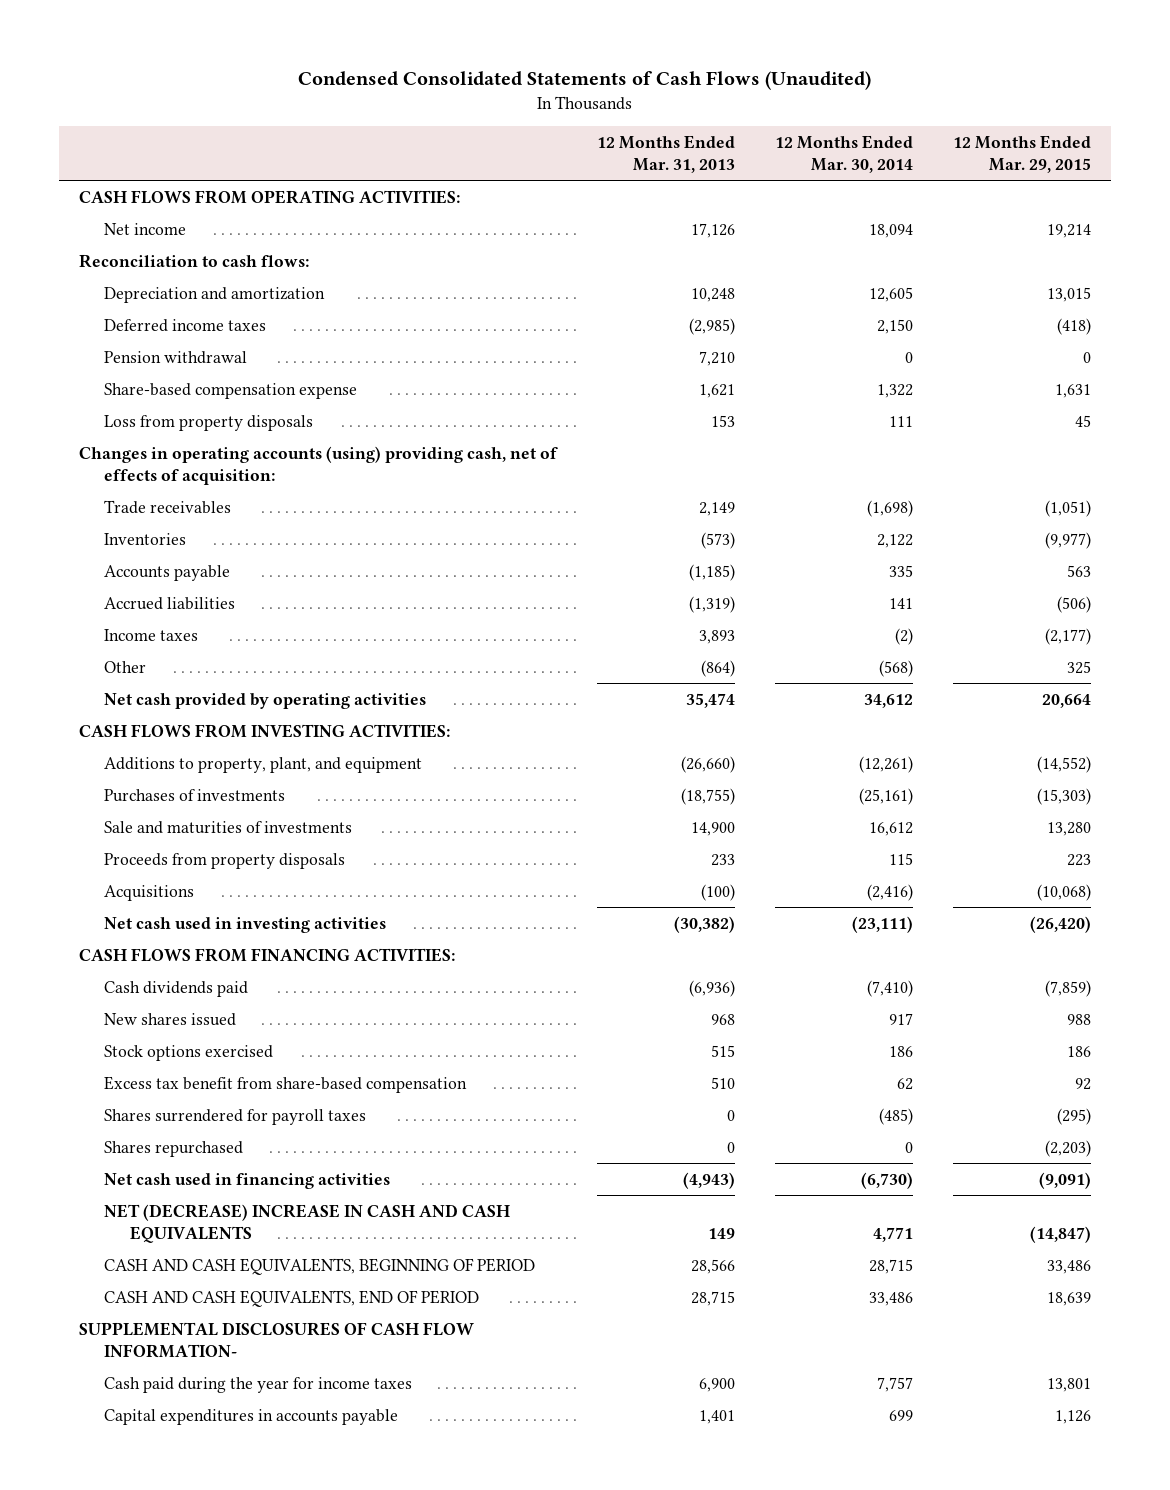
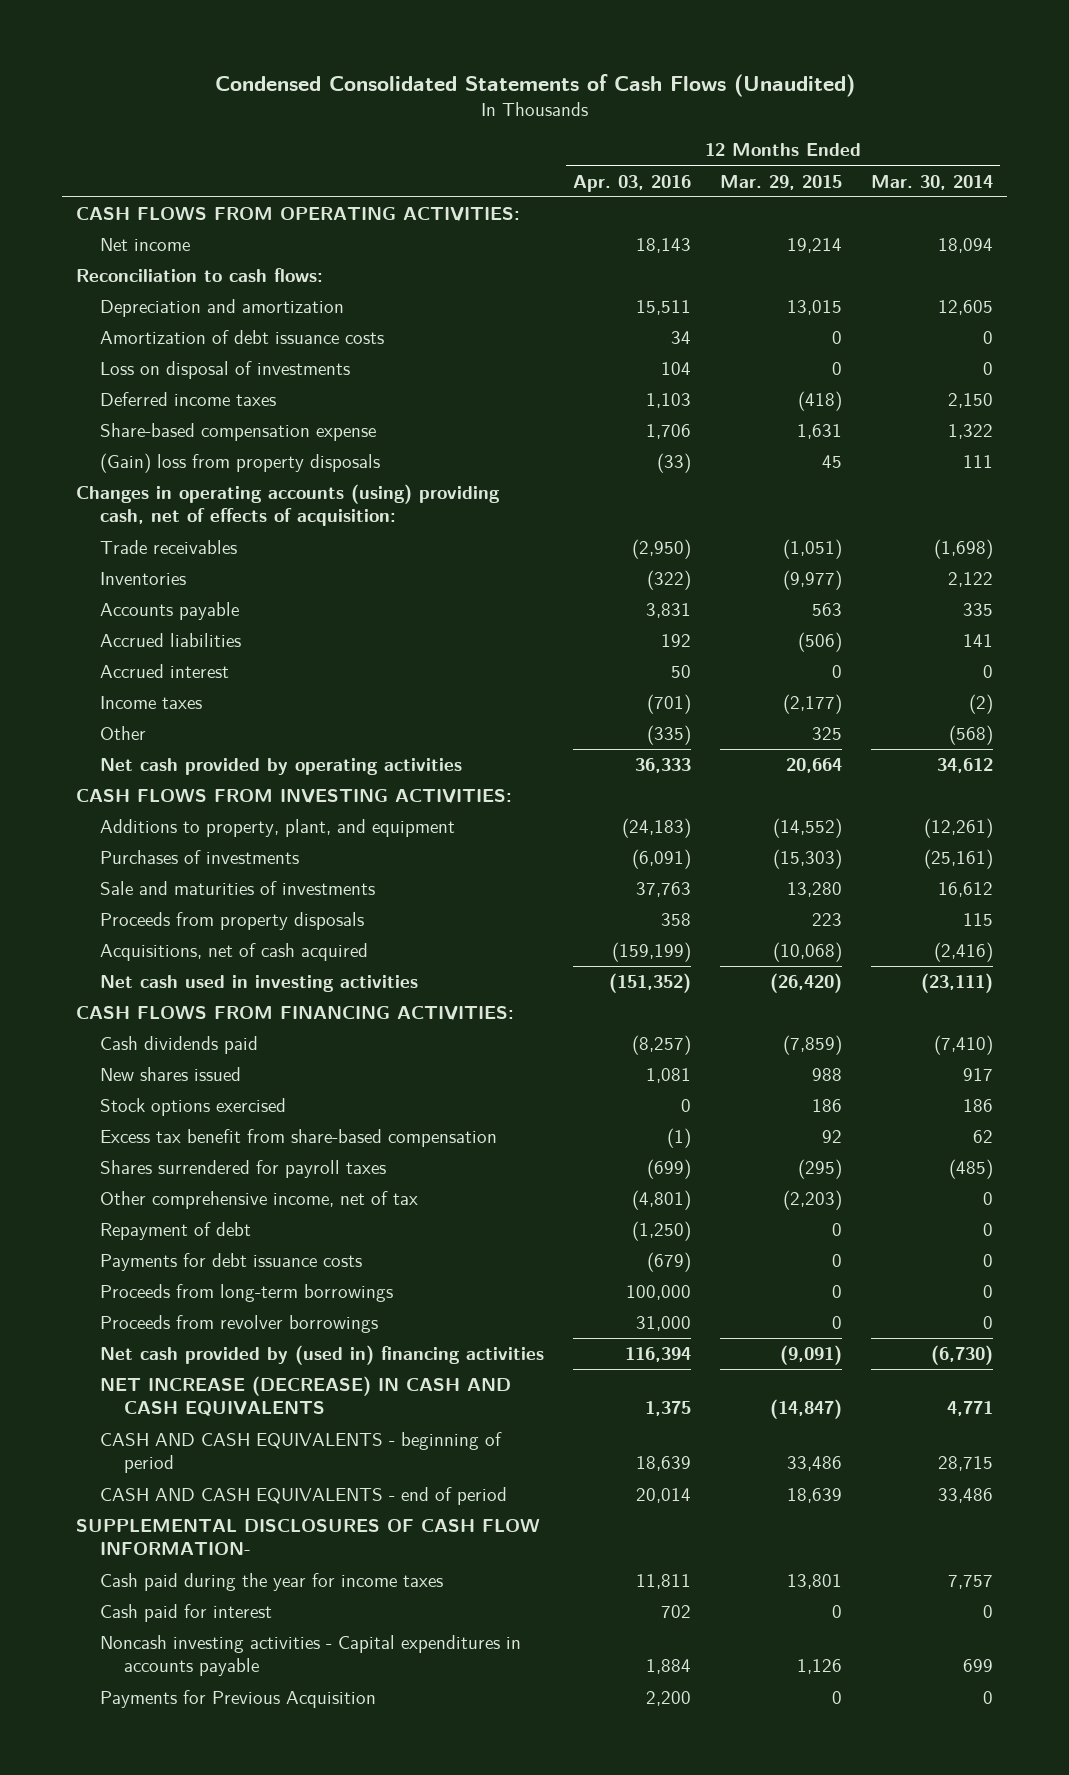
- | 12 Months Ended Mar. 31, 2013 | 12 Months Ended Mar. 30, 2014 | 12 Months Ended Mar. 29, 2015
+ | 12 Months Ended Apr. 03, 2016 | 12 Months Ended Mar. 29, 2015 | 12 Months Ended Mar. 30, 2014
+ Amortization of debt issuance costs | 34 | 0 | 0
+ Loss on disposal of investments | 104 | 0 | 0
- Pension withdrawal | 7,210 | 0 | 0
- Loss from property disposals | 153 | 111 | 45
+ (Gain) loss from property disposals | (33) | 45 | 111
+ Accrued interest | 50 | 0 | 0
- Acquisitions | (100) | (2,416) | (10,068)
+ Acquisitions, net of cash acquired | (159,199) | (10,068) | (2,416)
- Shares repurchased | 0 | 0 | (2,203)
- Net cash used in financing activities | (4,943) | (6,730) | (9,091)
- NET (DECREASE) INCREASE IN CASH AND CASH EQUIVALENTS | 149 | 4,771 | (14,847)
- CASH AND CASH EQUIVALENTS, BEGINNING OF PERIOD | 28,566 | 28,715 | 33,486
- CASH AND CASH EQUIVALENTS, END OF PERIOD | 28,715 | 33,486 | 18,639
+ Other comprehensive income, net of tax | (4,801) | (2,203) | 0
+ Repayment of debt | (1,250) | 0 | 0
+ Payments for debt issuance costs | (679) | 0 | 0
+ Proceeds from long-term borrowings | 100,000 | 0 | 0
+ Proceeds from revolver borrowings | 31,000 | 0 | 0
+ Net cash provided by (used in) financing activities | 116,394 | (9,091) | (6,730)
+ NET INCREASE (DECREASE) IN CASH AND CASH EQUIVALENTS | 1,375 | (14,847) | 4,771
+ CASH AND CASH EQUIVALENTS - beginning of period | 18,639 | 33,486 | 28,715
+ CASH AND CASH EQUIVALENTS - end of period | 20,014 | 18,639 | 33,486
- Capital expenditures in accounts payable | 1,401 | 699 | 1,126
+ Cash paid for interest | 702 | 0 | 0
+ Noncash investing activities - Capital expenditures in accounts payable | 1,884 | 1,126 | 699
+ Payments for Previous Acquisition | 2,200 | 0 | 0

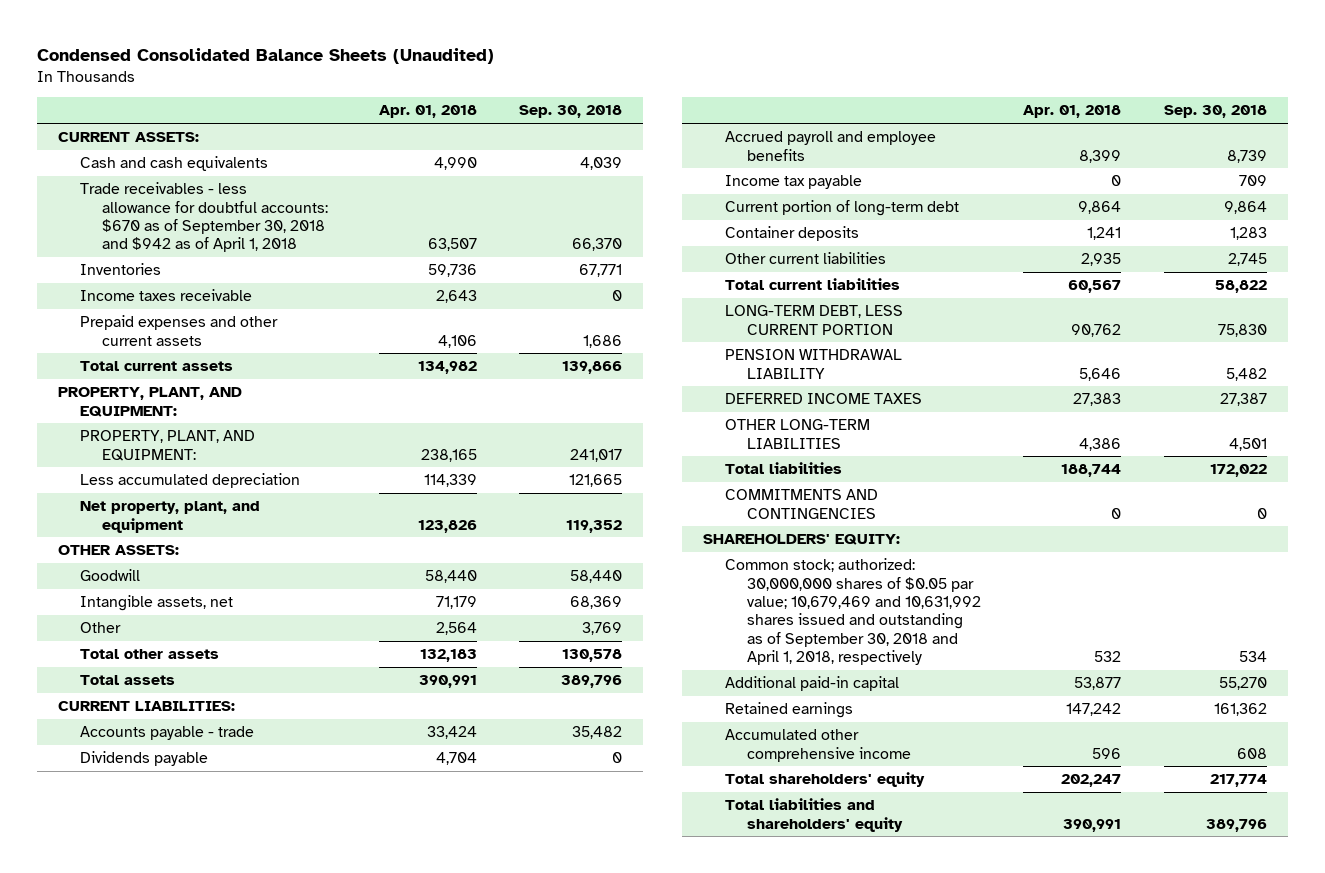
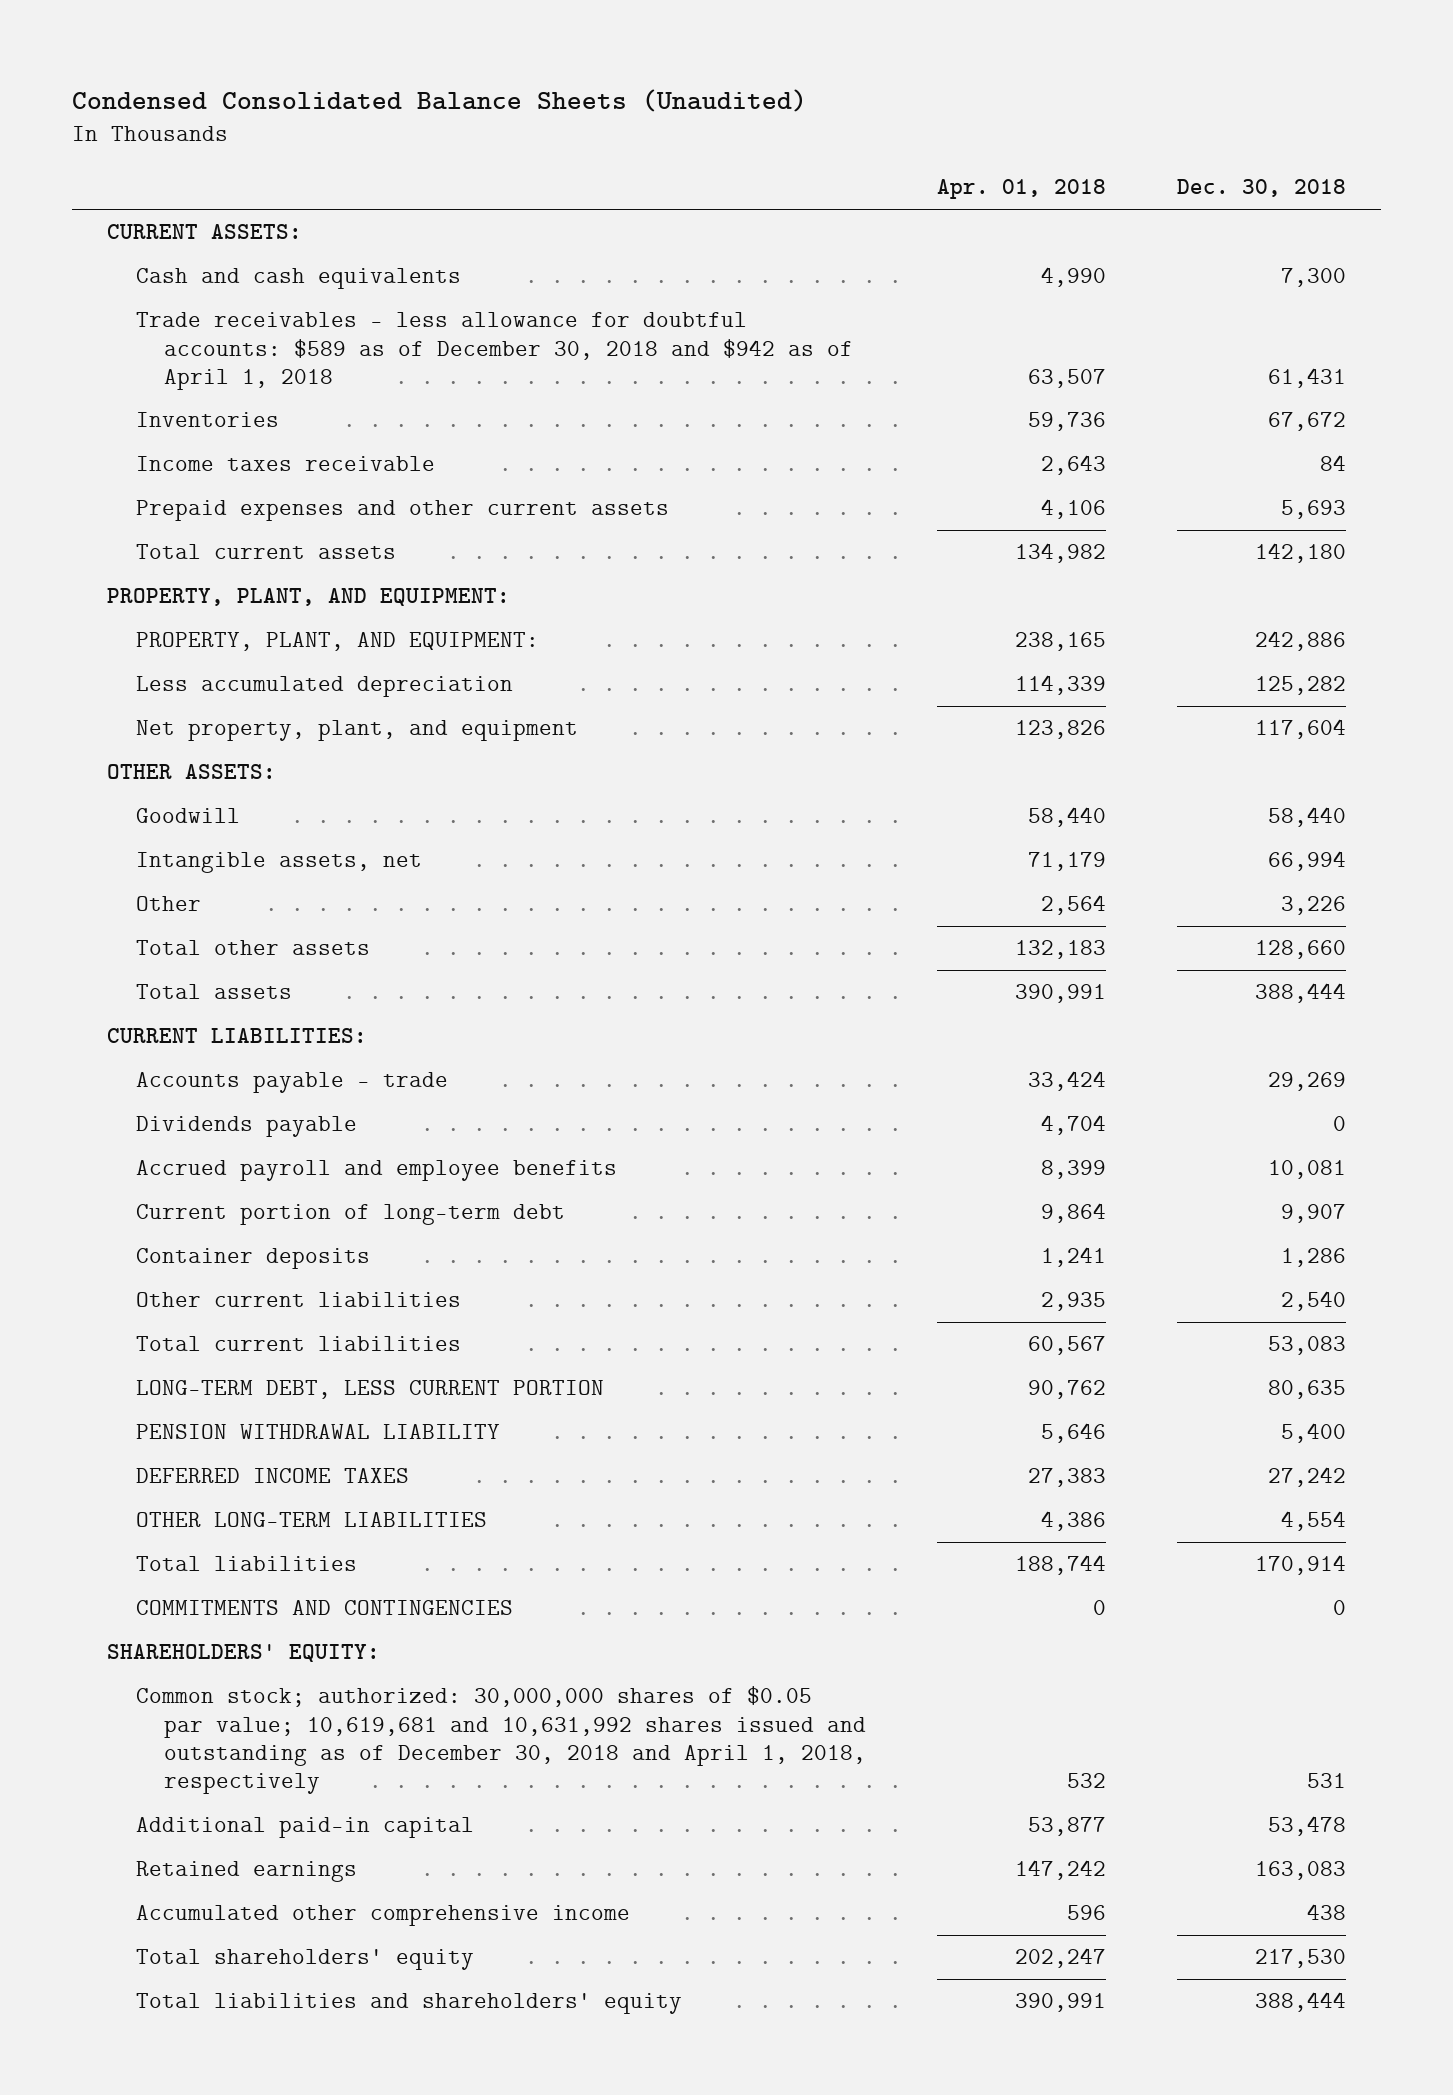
- | Apr. 01, 2018 | Sep. 30, 2018
+ | Apr. 01, 2018 | Dec. 30, 2018
- Trade receivables - less allowance for doubtful accounts: $670 as of September 30, 2018 and $942 as of April 1, 2018 | 63,507 | 66,370
+ Trade receivables - less allowance for doubtful accounts: $589 as of December 30, 2018 and $942 as of April 1, 2018 | 63,507 | 61,431
- Income tax payable | 0 | 709
- Common stock; authorized: 30,000,000 shares of $0.05 par value; 10,679,469 and 10,631,992 shares issued and outstanding as of September 30, 2018 and April 1, 2018, respectively | 532 | 534
+ Common stock; authorized: 30,000,000 shares of $0.05 par value; 10,619,681 and 10,631,992 shares issued and outstanding as of December 30, 2018 and April 1, 2018, respectively | 532 | 531

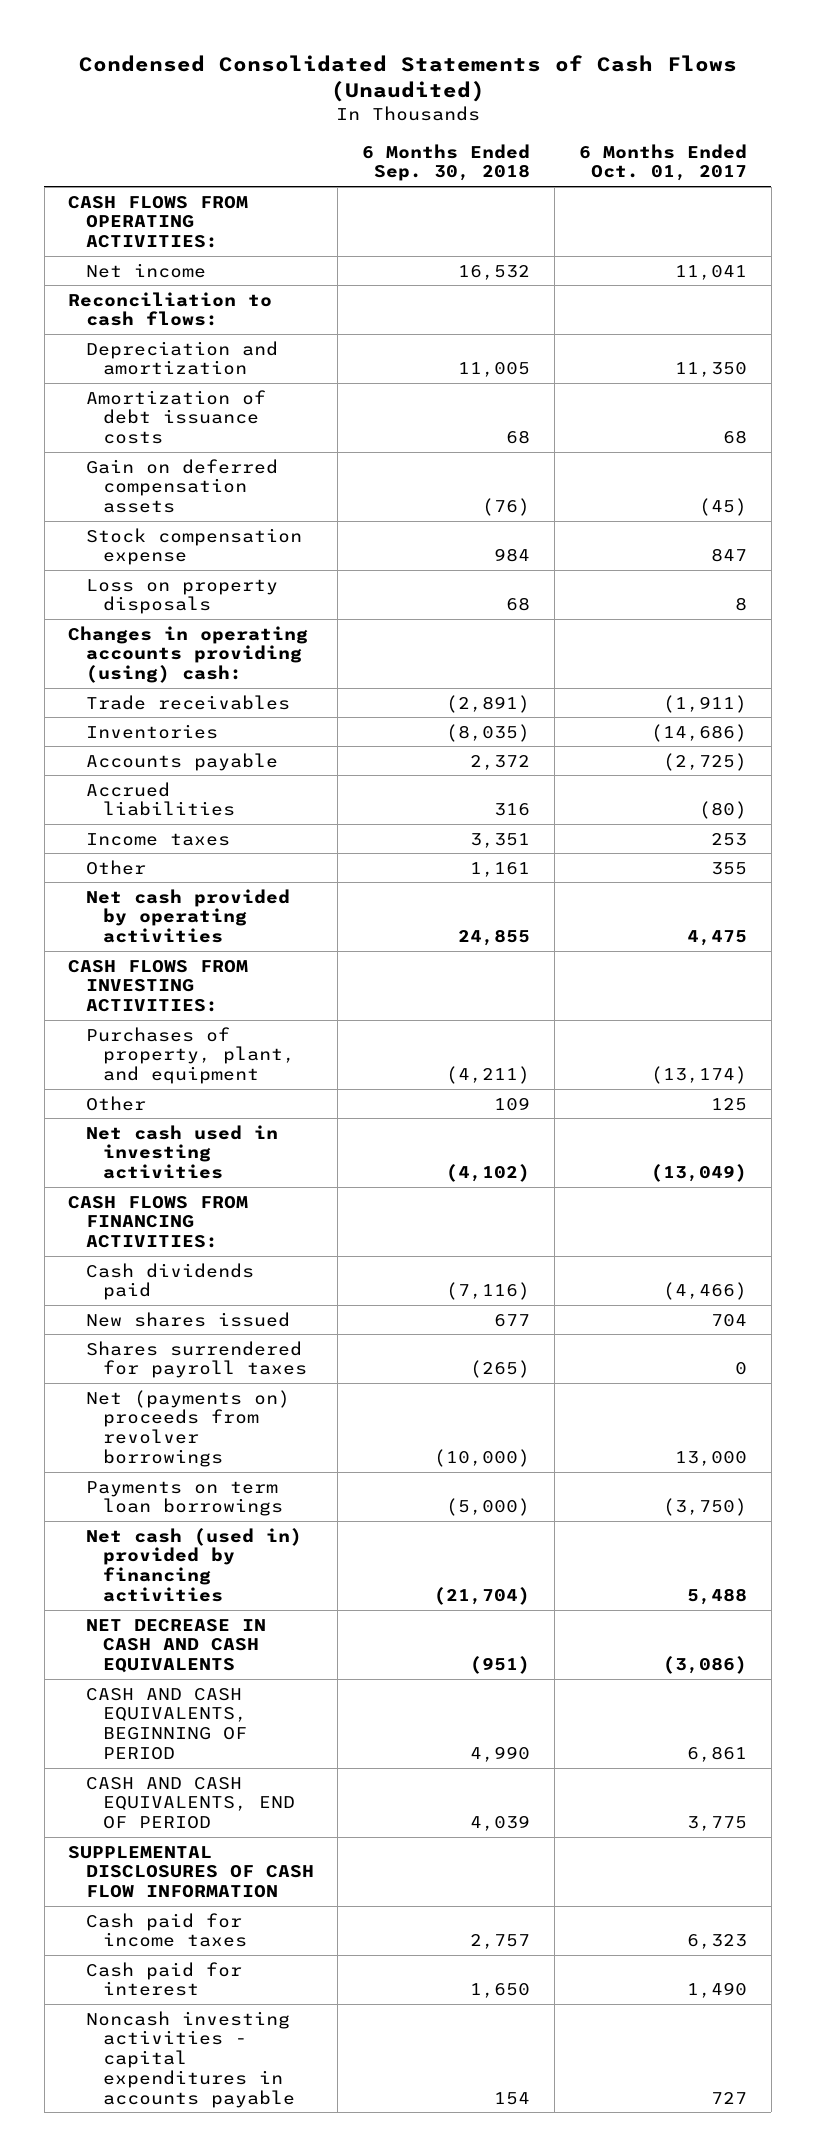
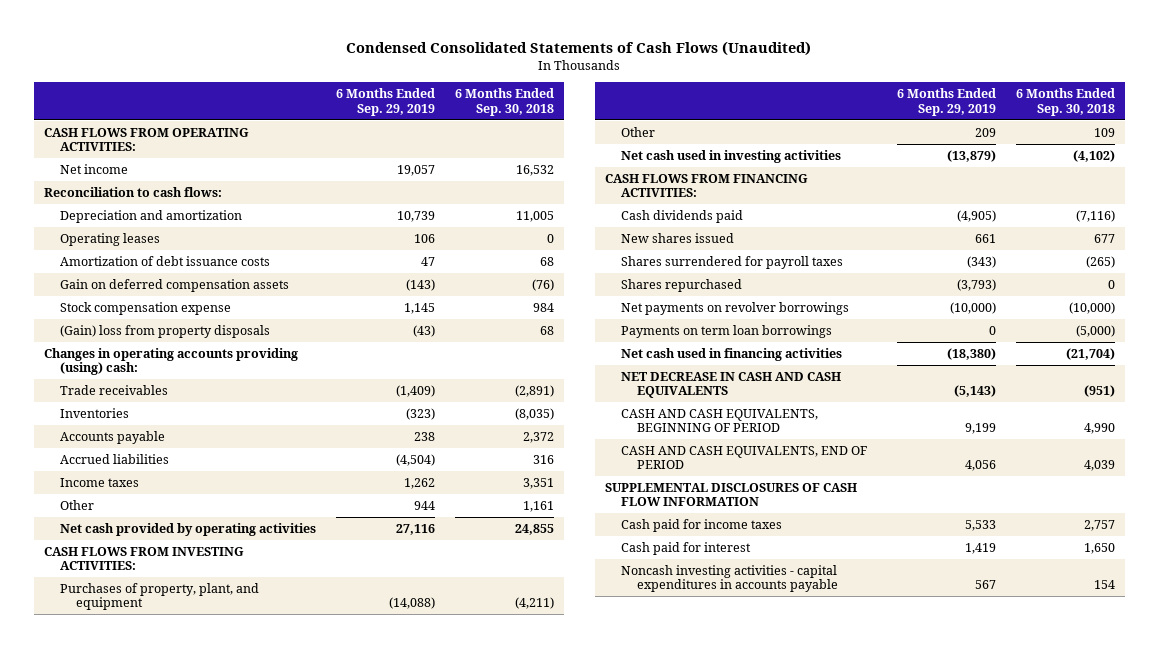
- | 6 Months Ended Sep. 30, 2018 | 6 Months Ended Oct. 01, 2017
+ | 6 Months Ended Sep. 29, 2019 | 6 Months Ended Sep. 30, 2018
+ Operating leases | 106 | 0
- Loss on property disposals | 68 | 8
+ (Gain) loss from property disposals | (43) | 68
- Net (payments on) proceeds from revolver borrowings | (10,000) | 13,000
+ Shares repurchased | (3,793) | 0
+ Net payments on revolver borrowings | (10,000) | (10,000)
- Net cash (used in) provided by financing activities | (21,704) | 5,488
+ Net cash used in financing activities | (18,380) | (21,704)

